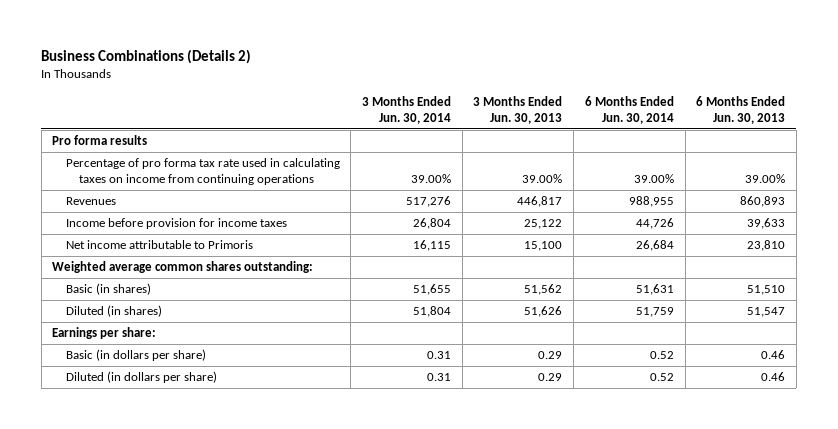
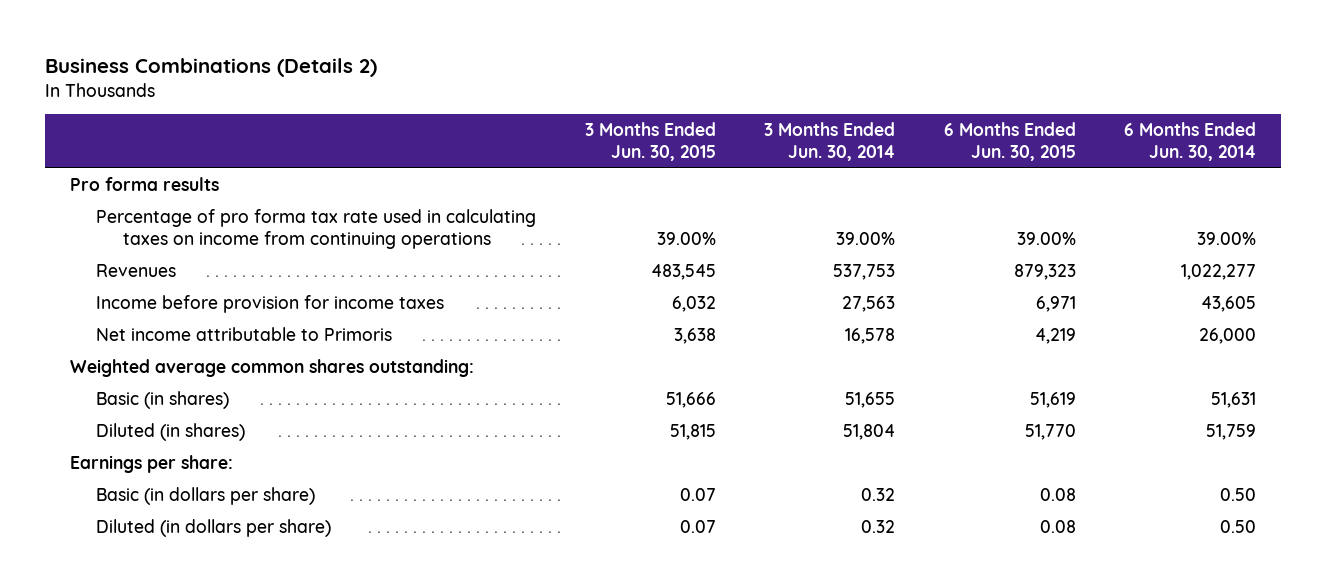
- | 3 Months Ended Jun. 30, 2014 | 3 Months Ended Jun. 30, 2013 | 6 Months Ended Jun. 30, 2014 | 6 Months Ended Jun. 30, 2013
+ | 3 Months Ended Jun. 30, 2015 | 3 Months Ended Jun. 30, 2014 | 6 Months Ended Jun. 30, 2015 | 6 Months Ended Jun. 30, 2014
- Revenues | 517,276 | 446,817 | 988,955 | 860,893
- Income before provision for income taxes | 26,804 | 25,122 | 44,726 | 39,633
- Net income attributable to Primoris | 16,115 | 15,100 | 26,684 | 23,810
+ Revenues | 483,545 | 537,753 | 879,323 | 1,022,277
+ Income before provision for income taxes | 6,032 | 27,563 | 6,971 | 43,605
+ Net income attributable to Primoris | 3,638 | 16,578 | 4,219 | 26,000
- Basic (in dollars per share) | 0.31 | 0.29 | 0.52 | 0.46
- Diluted (in dollars per share) | 0.31 | 0.29 | 0.52 | 0.46
+ Basic (in dollars per share) | 0.07 | 0.32 | 0.08 | 0.50
+ Diluted (in dollars per share) | 0.07 | 0.32 | 0.08 | 0.50

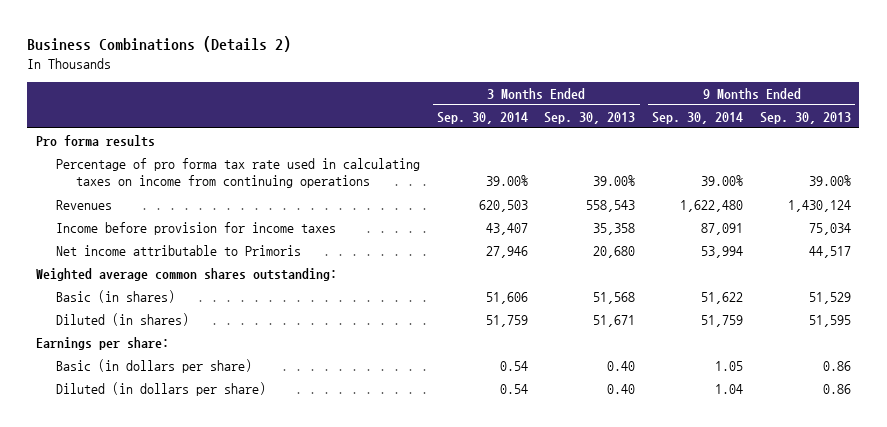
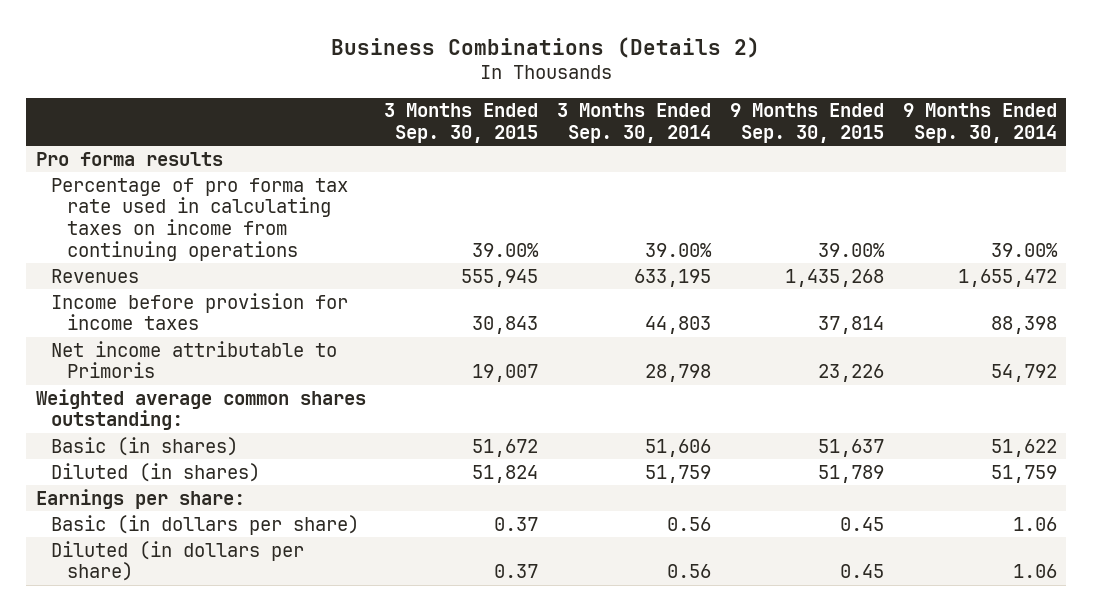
- | 3 Months Ended Sep. 30, 2014 | 3 Months Ended Sep. 30, 2013 | 9 Months Ended Sep. 30, 2014 | 9 Months Ended Sep. 30, 2013
+ | 3 Months Ended Sep. 30, 2015 | 3 Months Ended Sep. 30, 2014 | 9 Months Ended Sep. 30, 2015 | 9 Months Ended Sep. 30, 2014
- Revenues | 620,503 | 558,543 | 1,622,480 | 1,430,124
- Income before provision for income taxes | 43,407 | 35,358 | 87,091 | 75,034
- Net income attributable to Primoris | 27,946 | 20,680 | 53,994 | 44,517
+ Revenues | 555,945 | 633,195 | 1,435,268 | 1,655,472
+ Income before provision for income taxes | 30,843 | 44,803 | 37,814 | 88,398
+ Net income attributable to Primoris | 19,007 | 28,798 | 23,226 | 54,792
- Basic (in dollars per share) | 0.54 | 0.40 | 1.05 | 0.86
- Diluted (in dollars per share) | 0.54 | 0.40 | 1.04 | 0.86
+ Basic (in dollars per share) | 0.37 | 0.56 | 0.45 | 1.06
+ Diluted (in dollars per share) | 0.37 | 0.56 | 0.45 | 1.06

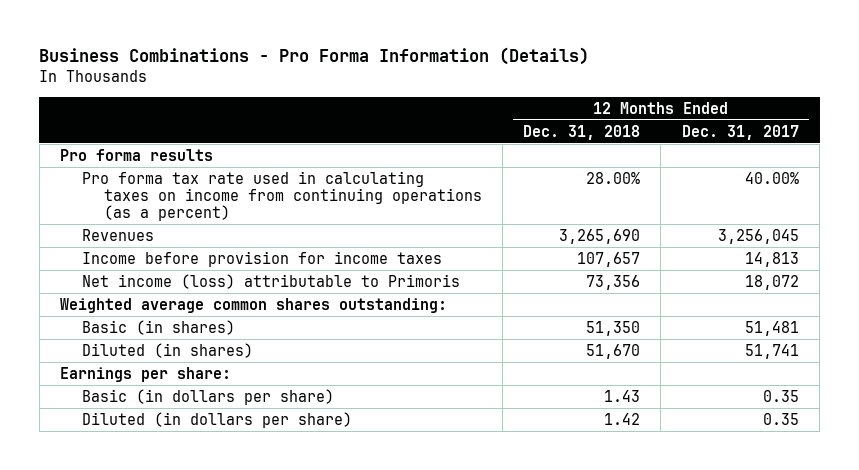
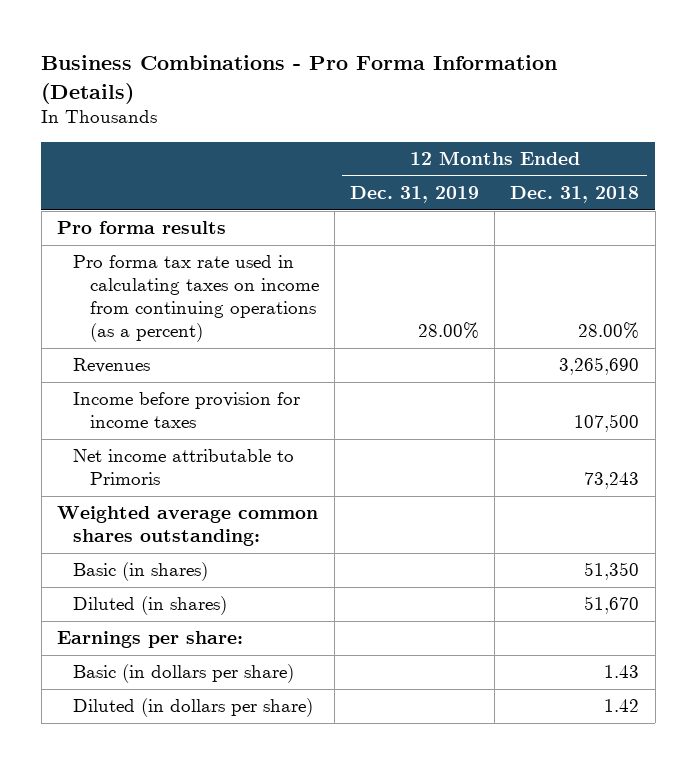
- | 12 Months Ended Dec. 31, 2018 | 12 Months Ended Dec. 31, 2017
+ | 12 Months Ended Dec. 31, 2019 | 12 Months Ended Dec. 31, 2018
- Income before provision for income taxes | 107,657 | 14,813
- Net income (loss) attributable to Primoris | 73,356 | 18,072
+ Income before provision for income taxes | | 107,500
+ Net income attributable to Primoris | | 73,243

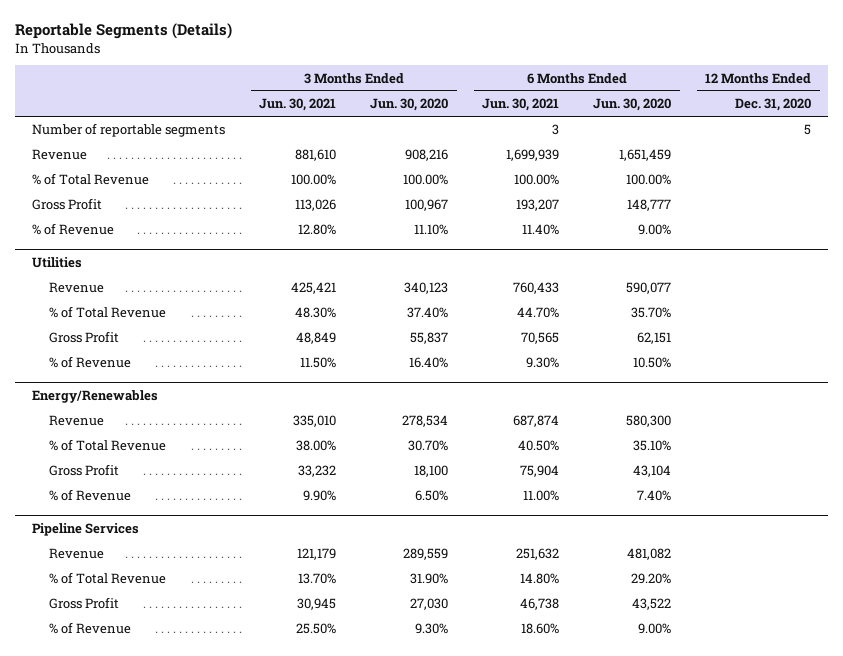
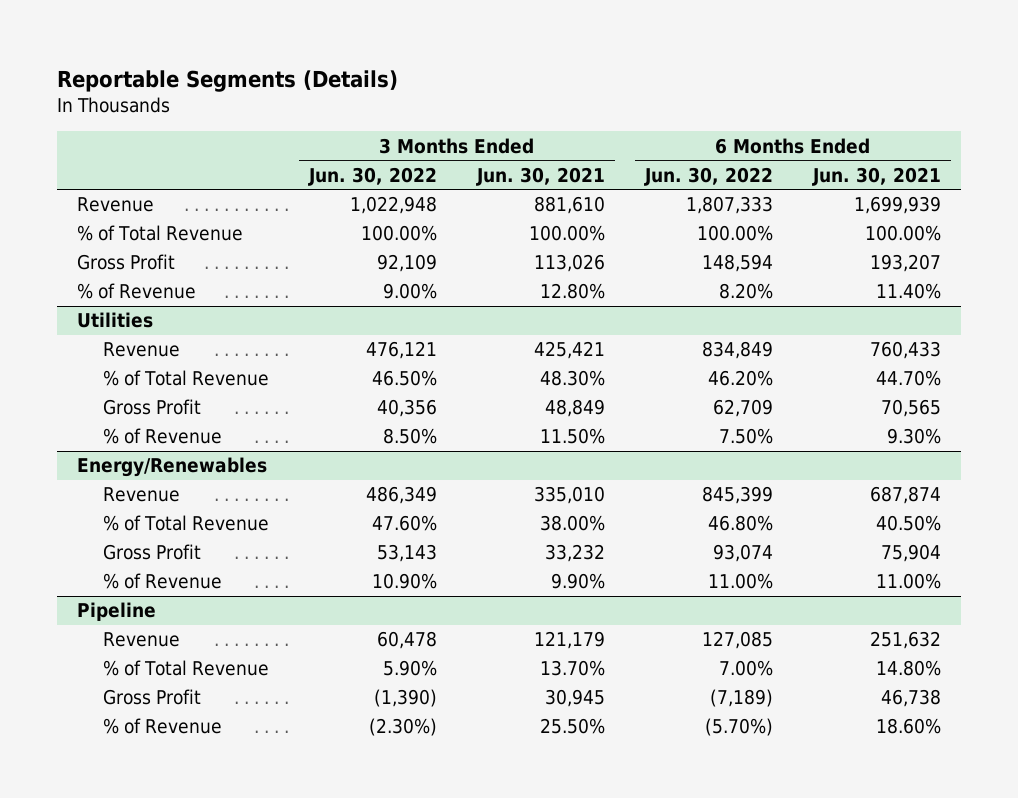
- | 3 Months Ended Jun. 30, 2021 | 3 Months Ended Jun. 30, 2020 | 6 Months Ended Jun. 30, 2021 | 6 Months Ended Jun. 30, 2020 | 12 Months Ended Dec. 31, 2020
+ | 3 Months Ended Jun. 30, 2022 | 3 Months Ended Jun. 30, 2021 | 6 Months Ended Jun. 30, 2022 | 6 Months Ended Jun. 30, 2021
- Number of reportable segments | | | 3 | | 5
- Pipeline Services
+ Pipeline

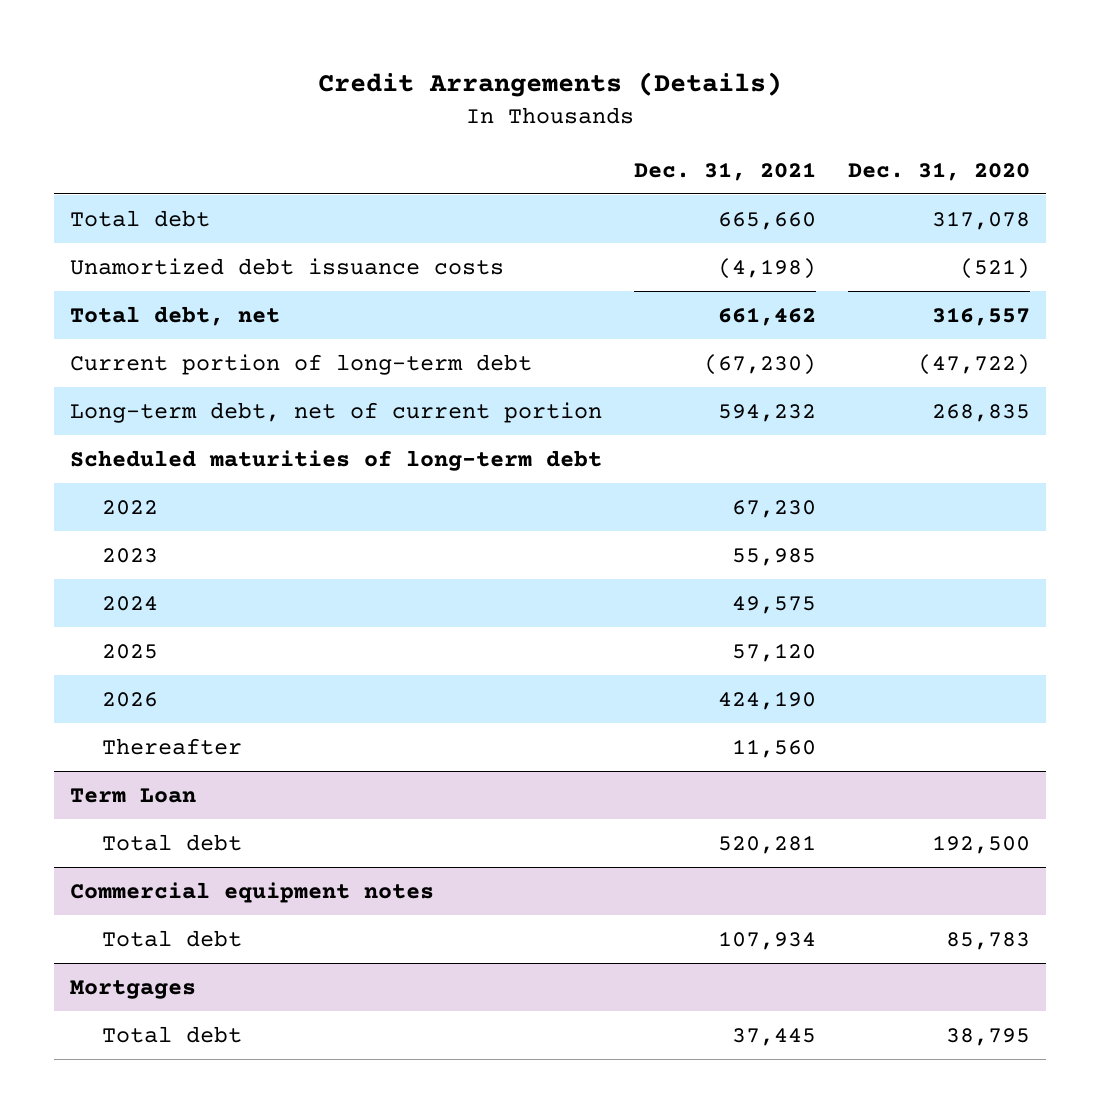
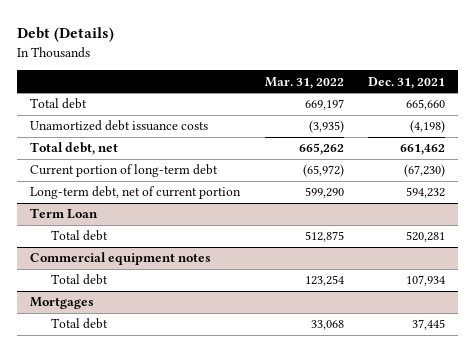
- Credit Arrangements (Details)
+ Debt (Details)
- | Dec. 31, 2021 | Dec. 31, 2020
+ | Mar. 31, 2022 | Dec. 31, 2021
- Scheduled maturities of long-term debt
- 2022 | 67,230 |
- 2023 | 55,985 |
- 2024 | 49,575 |
- 2025 | 57,120 |
- 2026 | 424,190 |
- Thereafter | 11,560 |

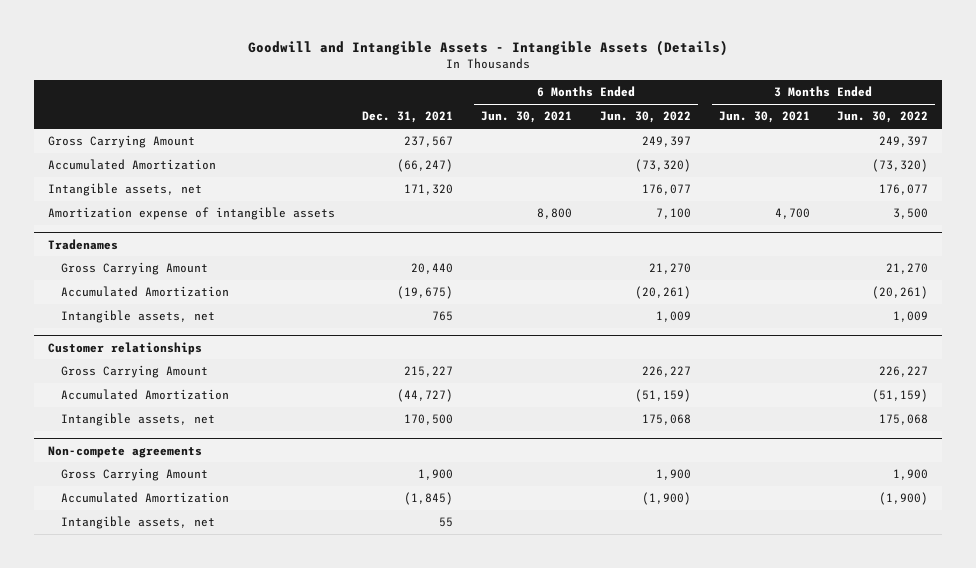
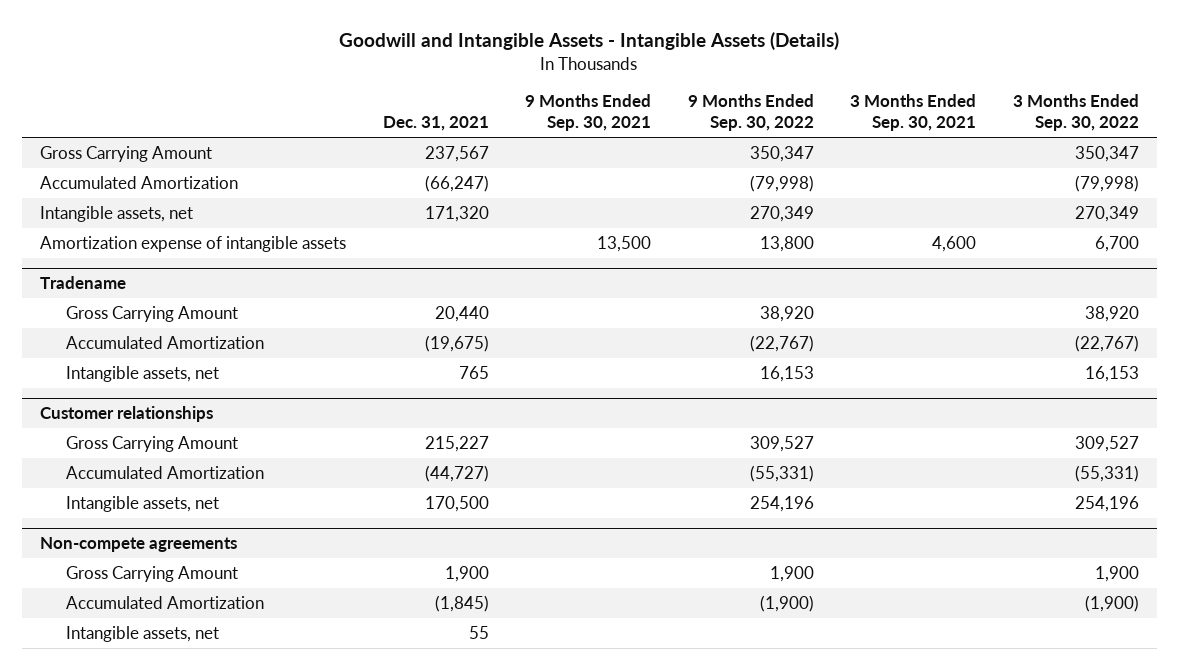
- | Dec. 31, 2021 | 6 Months Ended Jun. 30, 2021 | 6 Months Ended Jun. 30, 2022 | 3 Months Ended Jun. 30, 2021 | 3 Months Ended Jun. 30, 2022
+ | Dec. 31, 2021 | 9 Months Ended Sep. 30, 2021 | 9 Months Ended Sep. 30, 2022 | 3 Months Ended Sep. 30, 2021 | 3 Months Ended Sep. 30, 2022
- Tradenames
+ Tradename

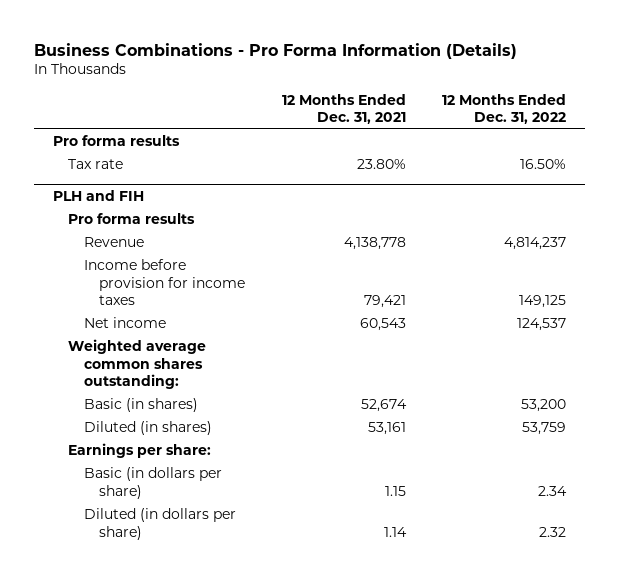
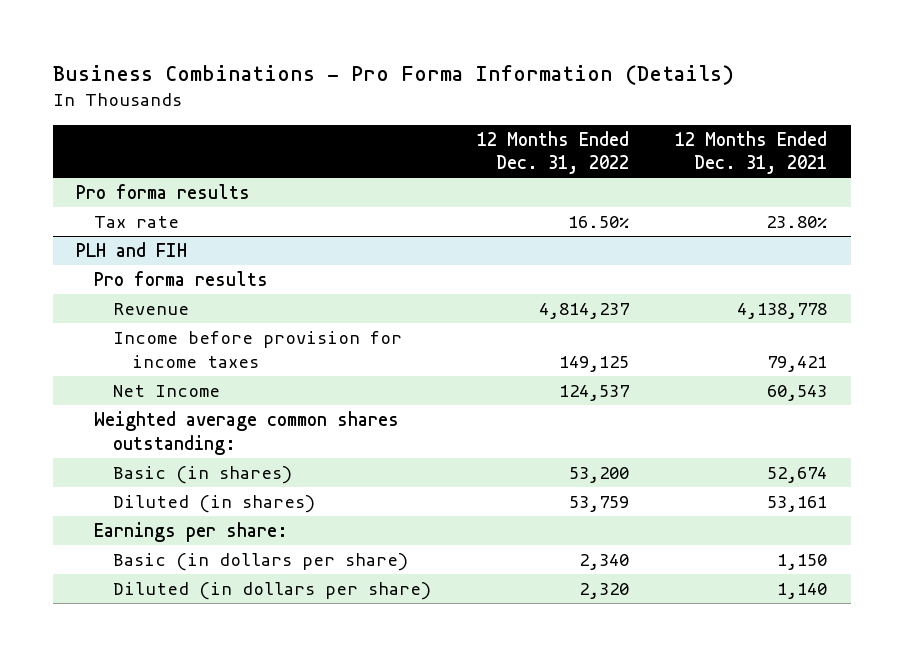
- | 12 Months Ended Dec. 31, 2021 | 12 Months Ended Dec. 31, 2022
+ | 12 Months Ended Dec. 31, 2022 | 12 Months Ended Dec. 31, 2021
@ PLH and FIH
- Net income | 60,543 | 124,537
+ Net Income | 124,537 | 60,543
- Basic (in dollars per share) | 1.15 | 2.34
- Diluted (in dollars per share) | 1.14 | 2.32
+ Basic (in dollars per share) | 2,340 | 1,150
+ Diluted (in dollars per share) | 2,320 | 1,140

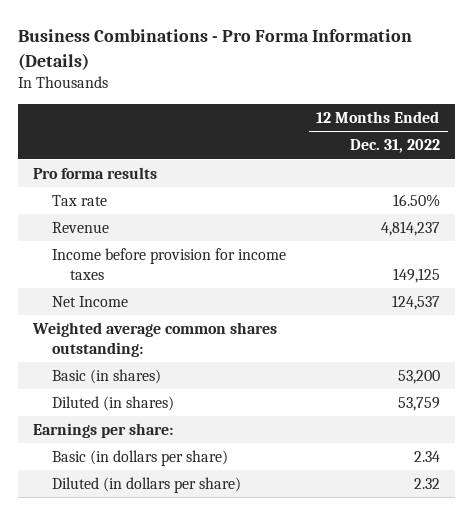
- | 12 Months Ended Dec. 31, 2022 | 12 Months Ended Dec. 31, 2021
+ | 12 Months Ended Dec. 31, 2022
- PLH and FIH
- Pro forma results
- Basic (in dollars per share) | 2,340 | 1,150
- Diluted (in dollars per share) | 2,320 | 1,140
+ Basic (in dollars per share) | 2.34
+ Diluted (in dollars per share) | 2.32

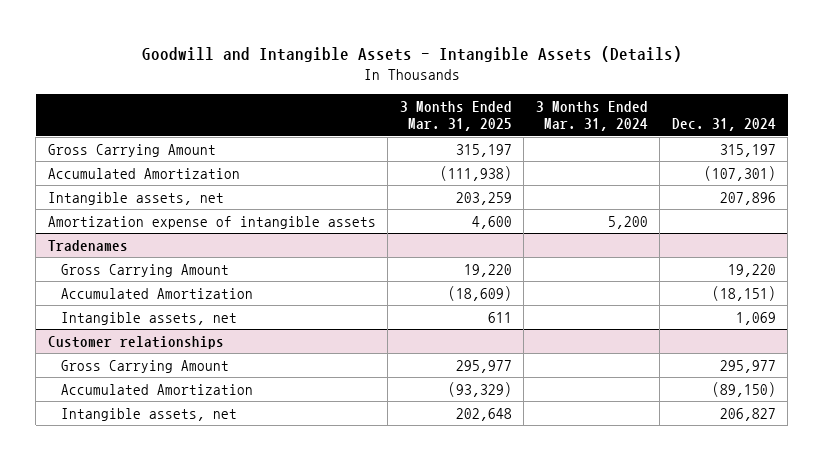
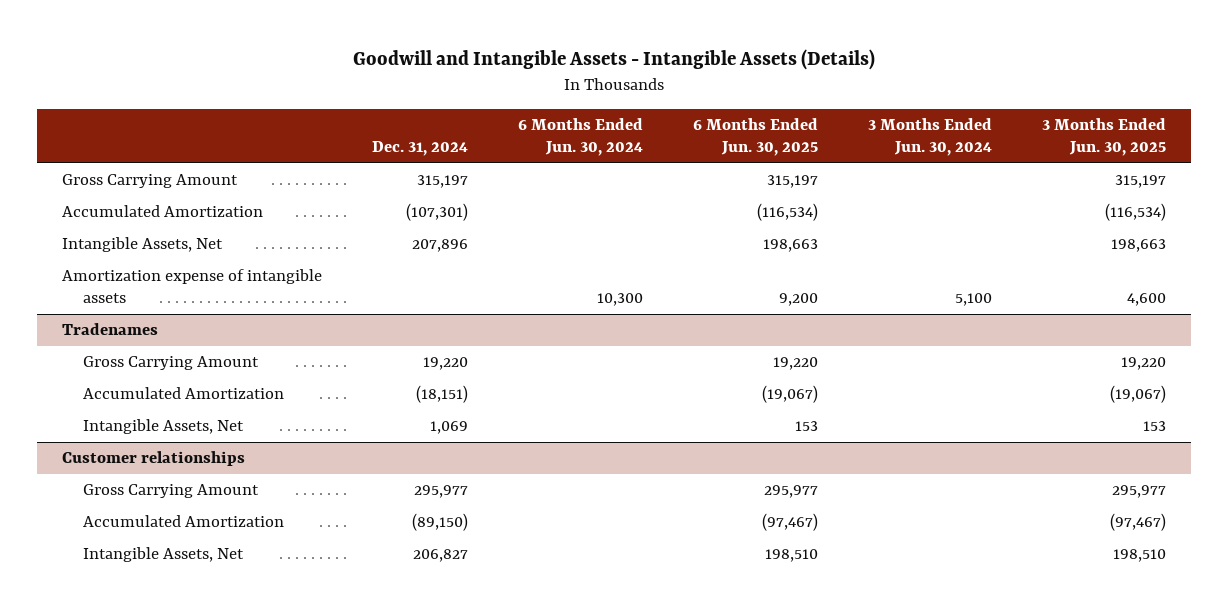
- | 3 Months Ended Mar. 31, 2025 | 3 Months Ended Mar. 31, 2024 | Dec. 31, 2024
+ | Dec. 31, 2024 | 6 Months Ended Jun. 30, 2024 | 6 Months Ended Jun. 30, 2025 | 3 Months Ended Jun. 30, 2024 | 3 Months Ended Jun. 30, 2025
- Intangible assets, net | 203,259 | | 207,896
+ Intangible Assets, Net | 207,896 | | 198,663 | | 198,663
@ Tradenames
- Intangible assets, net | 611 | | 1,069
+ Intangible Assets, Net | 1,069 | | 153 | | 153
@ Customer relationships
- Intangible assets, net | 202,648 | | 206,827
+ Intangible Assets, Net | 206,827 | | 198,510 | | 198,510

